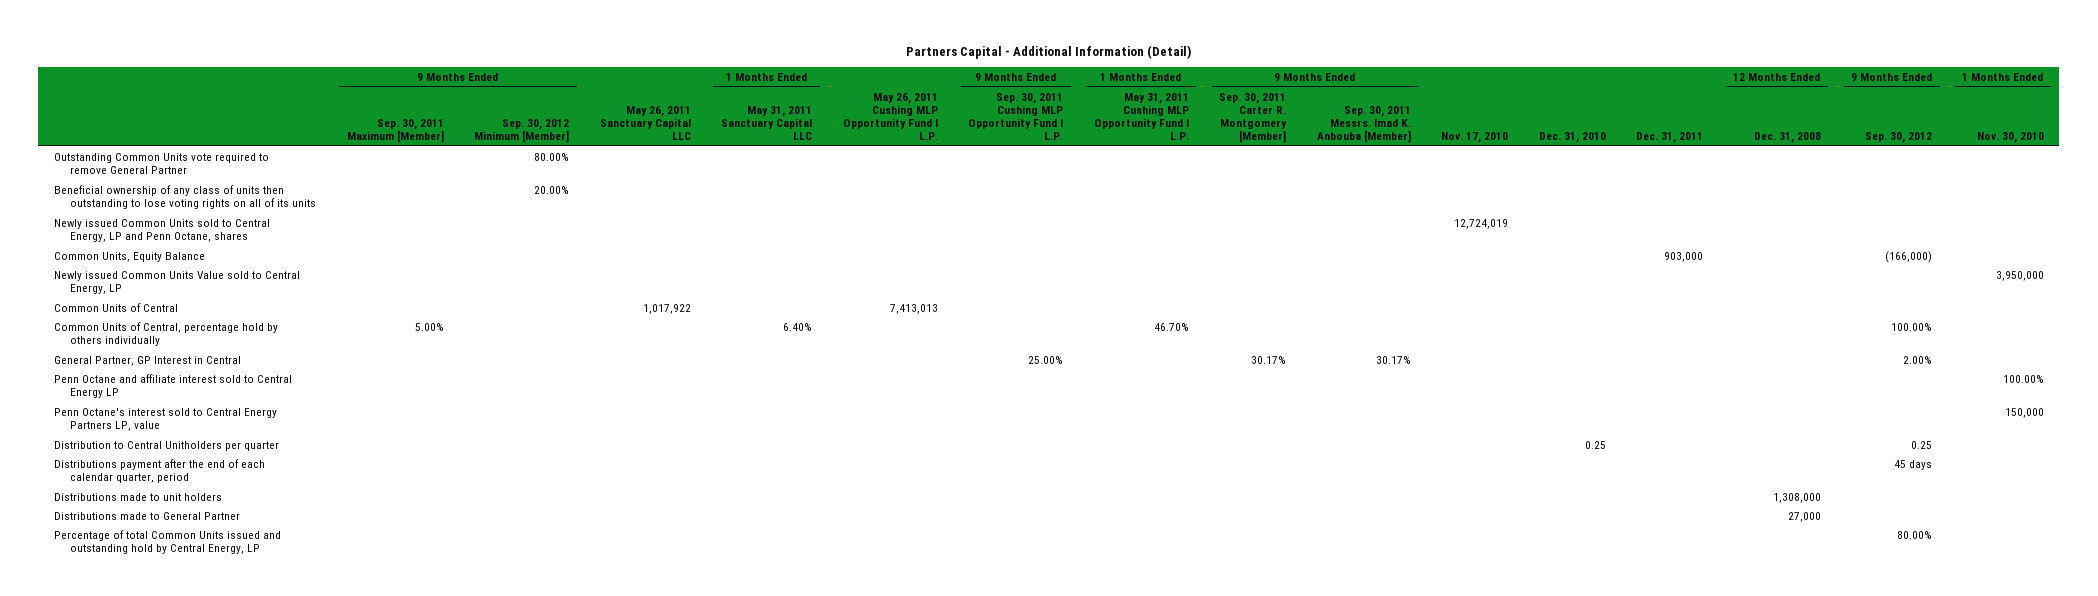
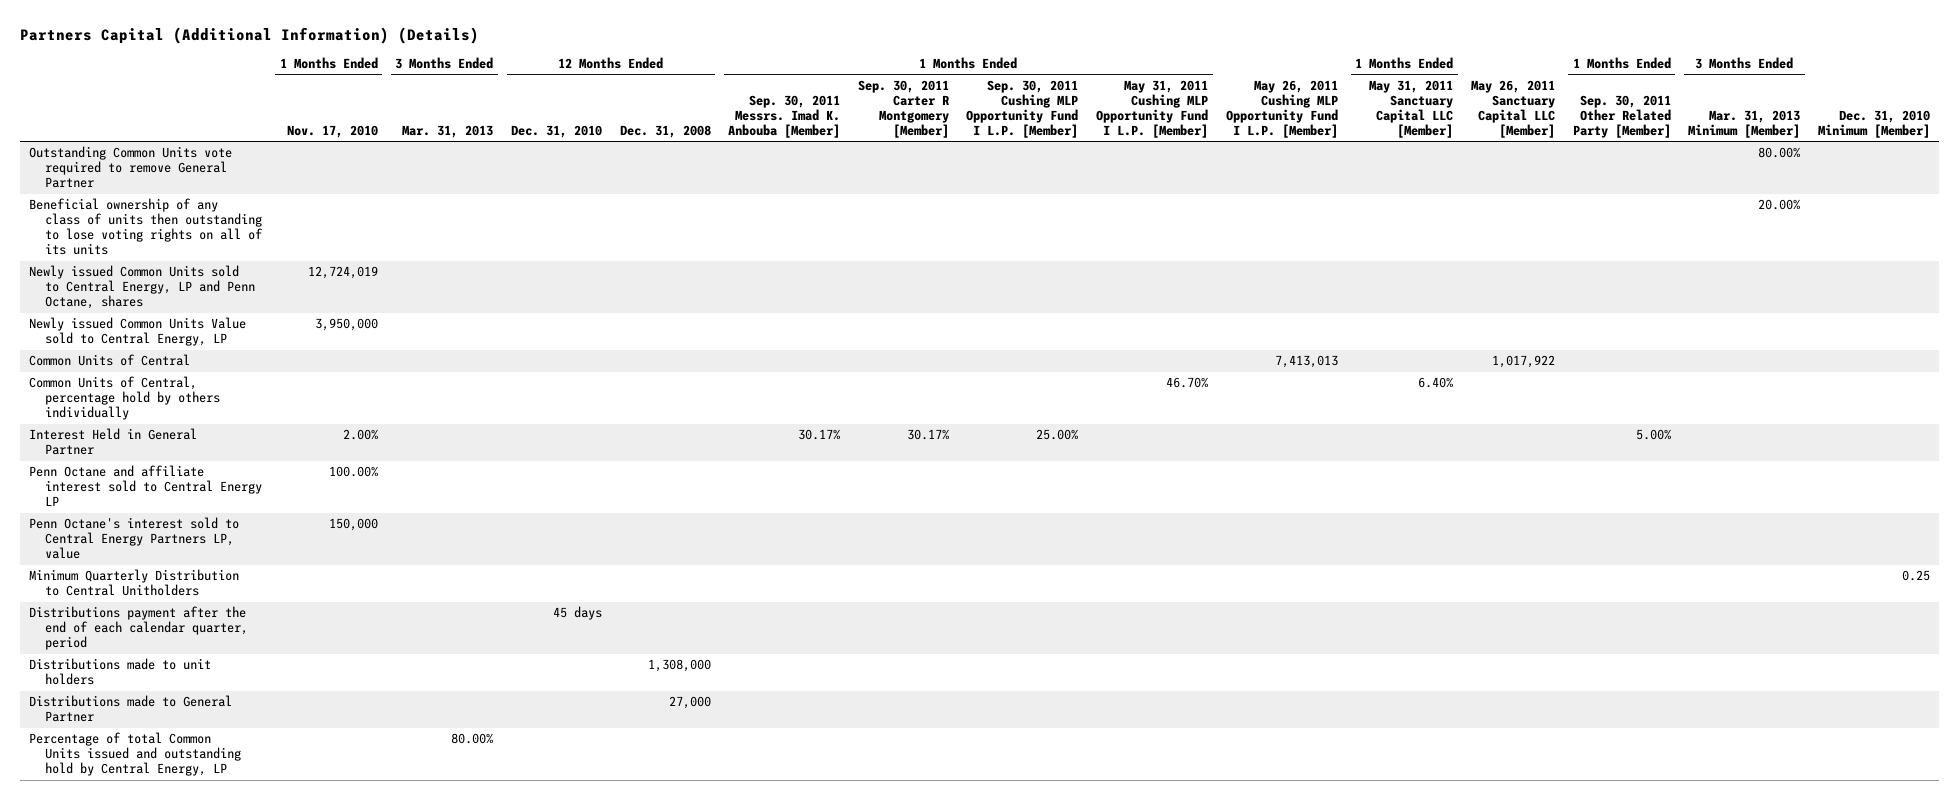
- Partners Capital - Additional Information (Detail)
+ Partners Capital (Additional Information) (Details)
- | 9 Months Ended Sep. 30, 2011 Maximum [Member] | 9 Months Ended Sep. 30, 2012 Minimum [Member] | May 26, 2011 Sanctuary Capital LLC | 1 Months Ended May 31, 2011 Sanctuary Capital LLC | May 26, 2011 Cushing MLP Opportunity Fund I L.P. | 9 Months Ended Sep. 30, 2011 Cushing MLP Opportunity Fund I L.P. | 1 Months Ended May 31, 2011 Cushing MLP Opportunity Fund I L.P. | 9 Months Ended Sep. 30, 2011 Carter R. Montgomery [Member] | 9 Months Ended Sep. 30, 2011 Messrs. Imad K. Anbouba [Member] | Nov. 17, 2010 | Dec. 31, 2010 | Dec. 31, 2011 | 12 Months Ended Dec. 31, 2008 | 9 Months Ended Sep. 30, 2012 | 1 Months Ended Nov. 30, 2010
+ | 1 Months Ended Nov. 17, 2010 | 3 Months Ended Mar. 31, 2013 | 12 Months Ended Dec. 31, 2010 | 12 Months Ended Dec. 31, 2008 | 1 Months Ended Sep. 30, 2011 Messrs. Imad K. Anbouba [Member] | 1 Months Ended Sep. 30, 2011 Carter R Montgomery [Member] | 1 Months Ended Sep. 30, 2011 Cushing MLP Opportunity Fund I L.P. [Member] | 1 Months Ended May 31, 2011 Cushing MLP Opportunity Fund I L.P. [Member] | May 26, 2011 Cushing MLP Opportunity Fund I L.P. [Member] | 1 Months Ended May 31, 2011 Sanctuary Capital LLC [Member] | May 26, 2011 Sanctuary Capital LLC [Member] | 1 Months Ended Sep. 30, 2011 Other Related Party [Member] | 3 Months Ended Mar. 31, 2013 Minimum [Member] | Dec. 31, 2010 Minimum [Member]
- Common Units, Equity Balance | | | | | | | | | | | | 903,000 | | (166,000) |
- General Partner, GP Interest in Central | | | | | | 25.00% | | 30.17% | 30.17% | | | | | 2.00% |
+ Interest Held in General Partner | 2.00% | | | | 30.17% | 30.17% | 25.00% | | | | | 5.00% | |
- Distribution to Central Unitholders per quarter | | | | | | | | | | | 0.25 | | | 0.25 |
+ Minimum Quarterly Distribution to Central Unitholders | | | | | | | | | | | | | | 0.25

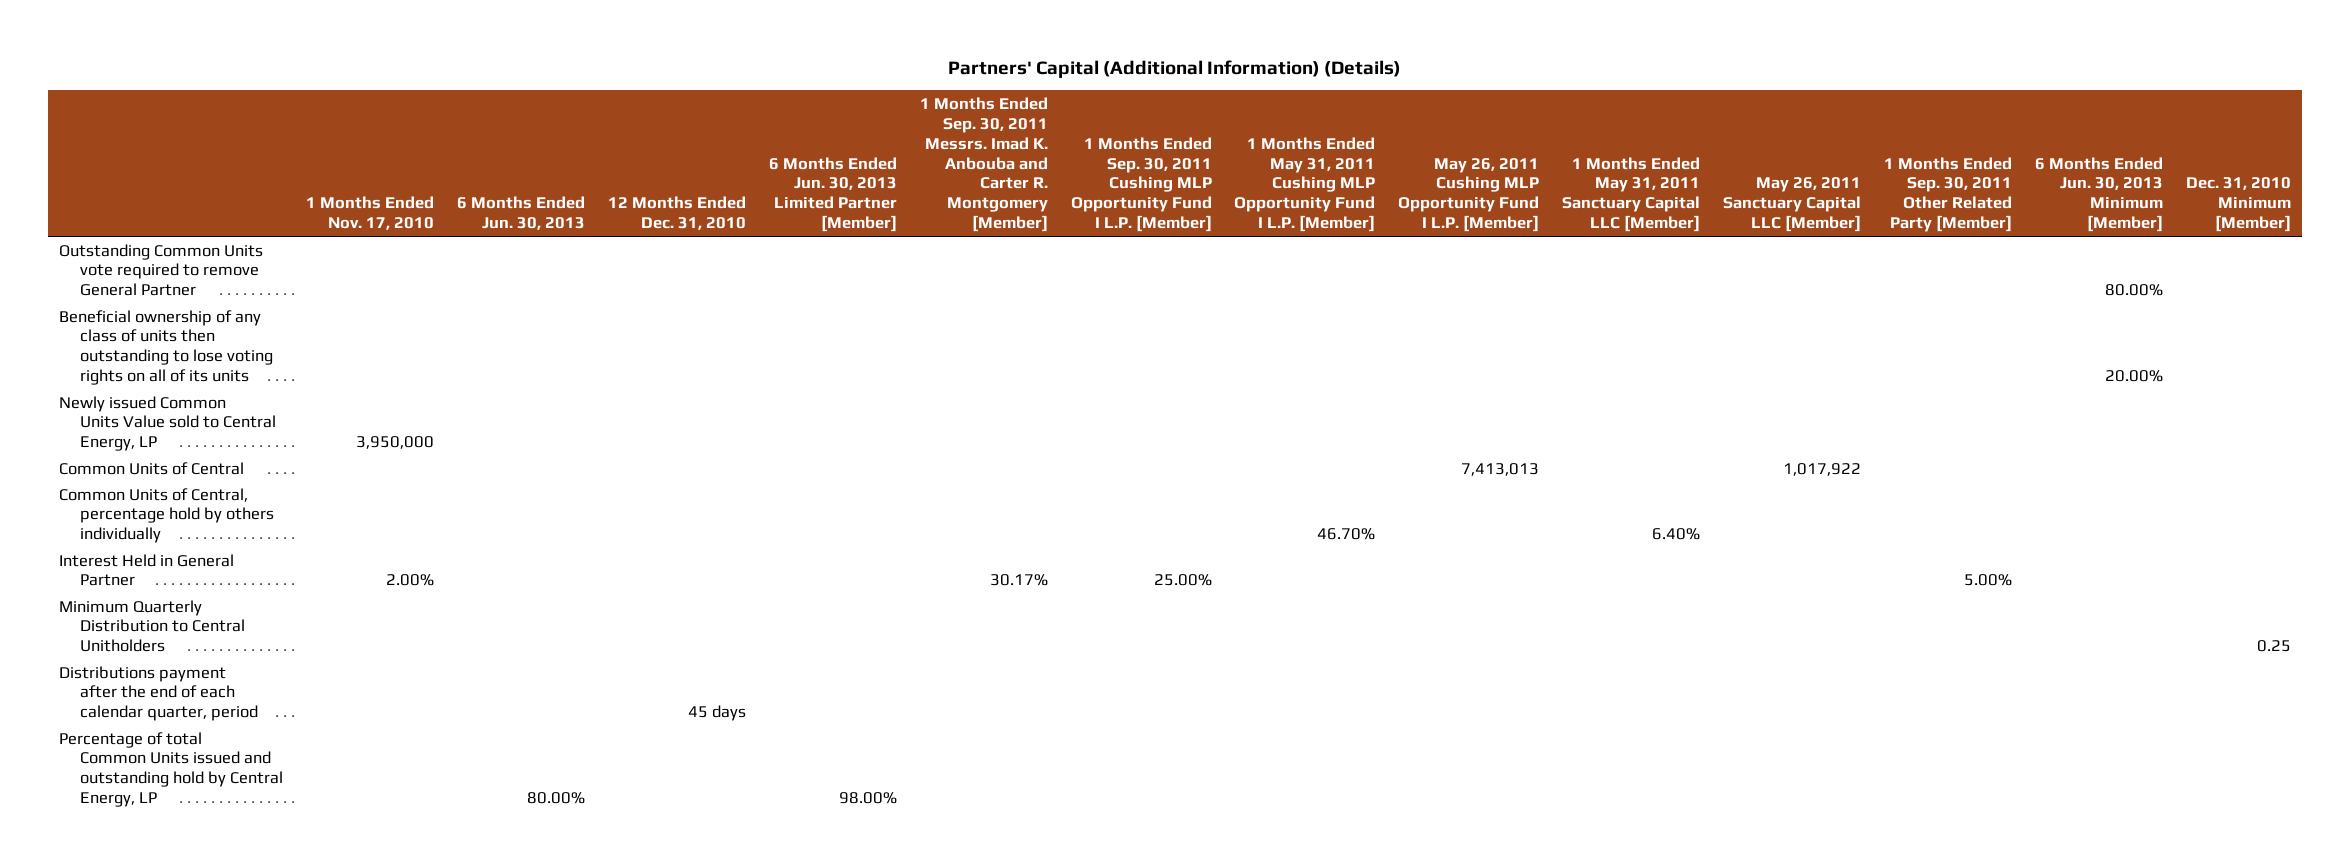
- Partners Capital (Additional Information) (Details)
+ Partners' Capital (Additional Information) (Details)
- | 1 Months Ended Nov. 17, 2010 | 3 Months Ended Mar. 31, 2013 | 12 Months Ended Dec. 31, 2010 | 12 Months Ended Dec. 31, 2008 | 1 Months Ended Sep. 30, 2011 Messrs. Imad K. Anbouba [Member] | 1 Months Ended Sep. 30, 2011 Carter R Montgomery [Member] | 1 Months Ended Sep. 30, 2011 Cushing MLP Opportunity Fund I L.P. [Member] | 1 Months Ended May 31, 2011 Cushing MLP Opportunity Fund I L.P. [Member] | May 26, 2011 Cushing MLP Opportunity Fund I L.P. [Member] | 1 Months Ended May 31, 2011 Sanctuary Capital LLC [Member] | May 26, 2011 Sanctuary Capital LLC [Member] | 1 Months Ended Sep. 30, 2011 Other Related Party [Member] | 3 Months Ended Mar. 31, 2013 Minimum [Member] | Dec. 31, 2010 Minimum [Member]
+ | 1 Months Ended Nov. 17, 2010 | 6 Months Ended Jun. 30, 2013 | 12 Months Ended Dec. 31, 2010 | 6 Months Ended Jun. 30, 2013 Limited Partner [Member] | 1 Months Ended Sep. 30, 2011 Messrs. Imad K. Anbouba and Carter R. Montgomery [Member] | 1 Months Ended Sep. 30, 2011 Cushing MLP Opportunity Fund I L.P. [Member] | 1 Months Ended May 31, 2011 Cushing MLP Opportunity Fund I L.P. [Member] | May 26, 2011 Cushing MLP Opportunity Fund I L.P. [Member] | 1 Months Ended May 31, 2011 Sanctuary Capital LLC [Member] | May 26, 2011 Sanctuary Capital LLC [Member] | 1 Months Ended Sep. 30, 2011 Other Related Party [Member] | 6 Months Ended Jun. 30, 2013 Minimum [Member] | Dec. 31, 2010 Minimum [Member]
- Newly issued Common Units sold to Central Energy, LP and Penn Octane, shares | 12,724,019 | | | | | | | | | | | | |
- Penn Octane and affiliate interest sold to Central Energy LP | 100.00% | | | | | | | | | | | | |
- Penn Octane's interest sold to Central Energy Partners LP, value | 150,000 | | | | | | | | | | | | |
- Distributions made to unit holders | | | | 1,308,000 | | | | | | | | | |
- Distributions made to General Partner | | | | 27,000 | | | | | | | | | |

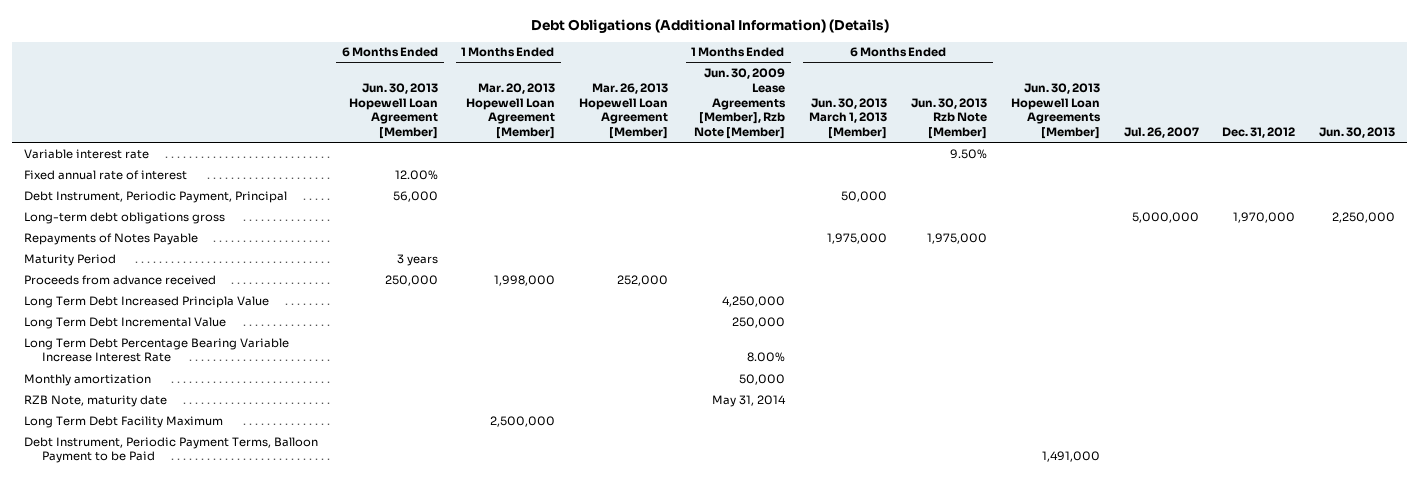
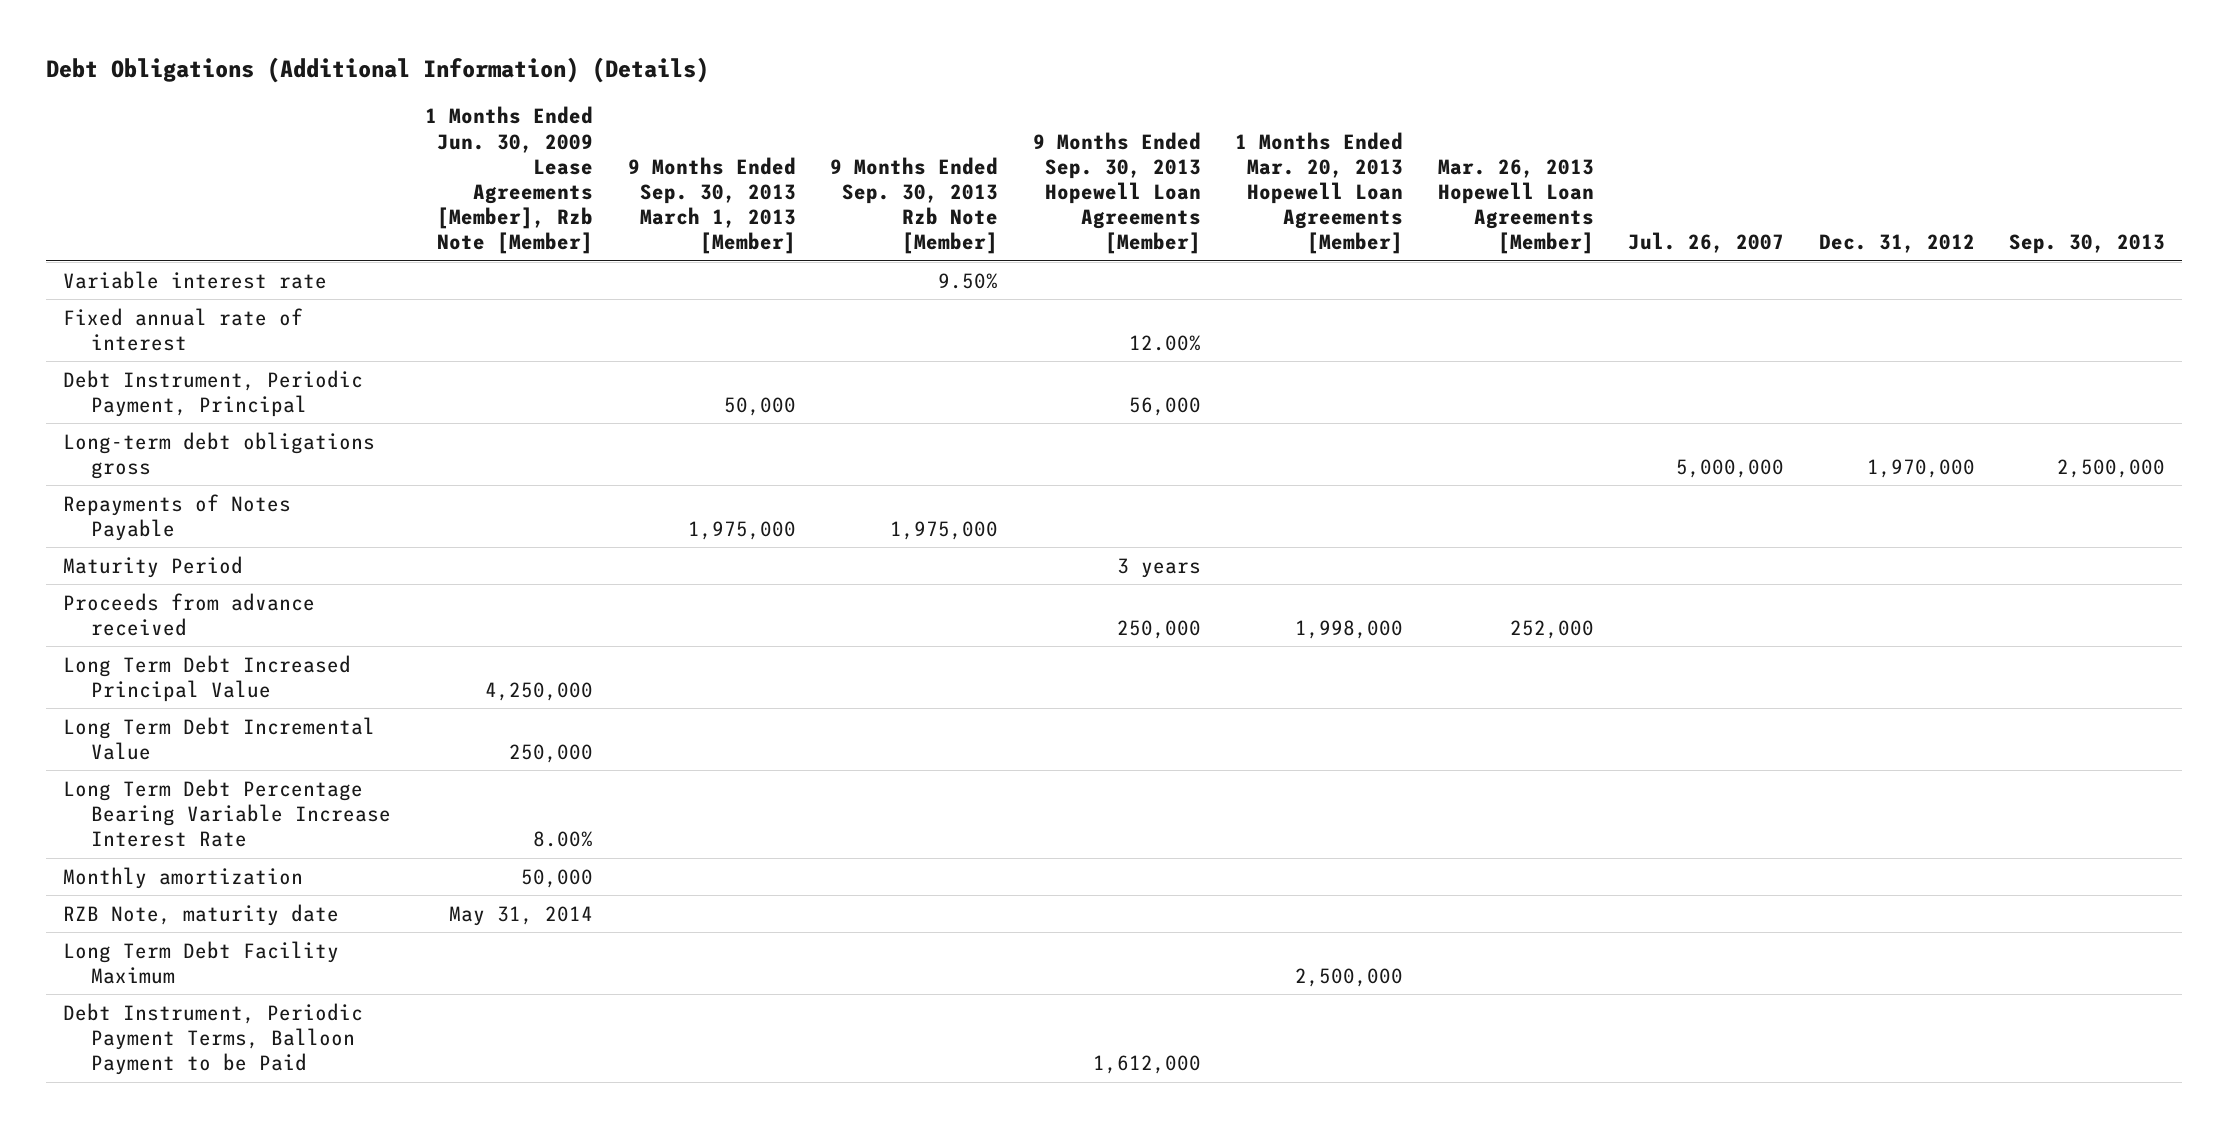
- | 6 Months Ended Jun. 30, 2013 Hopewell Loan Agreement [Member] | 1 Months Ended Mar. 20, 2013 Hopewell Loan Agreement [Member] | Mar. 26, 2013 Hopewell Loan Agreement [Member] | 1 Months Ended Jun. 30, 2009 Lease Agreements [Member], Rzb Note [Member] | 6 Months Ended Jun. 30, 2013 March 1, 2013 [Member] | 6 Months Ended Jun. 30, 2013 Rzb Note [Member] | Jun. 30, 2013 Hopewell Loan Agreements [Member] | Jul. 26, 2007 | Dec. 31, 2012 | Jun. 30, 2013
+ | 1 Months Ended Jun. 30, 2009 Lease Agreements [Member], Rzb Note [Member] | 9 Months Ended Sep. 30, 2013 March 1, 2013 [Member] | 9 Months Ended Sep. 30, 2013 Rzb Note [Member] | 9 Months Ended Sep. 30, 2013 Hopewell Loan Agreements [Member] | 1 Months Ended Mar. 20, 2013 Hopewell Loan Agreements [Member] | Mar. 26, 2013 Hopewell Loan Agreements [Member] | Jul. 26, 2007 | Dec. 31, 2012 | Sep. 30, 2013
- Long Term Debt Increased Principla Value | | | | 4,250,000 | | | | | |
+ Long Term Debt Increased Principal Value | 4,250,000 | | | | | | | |

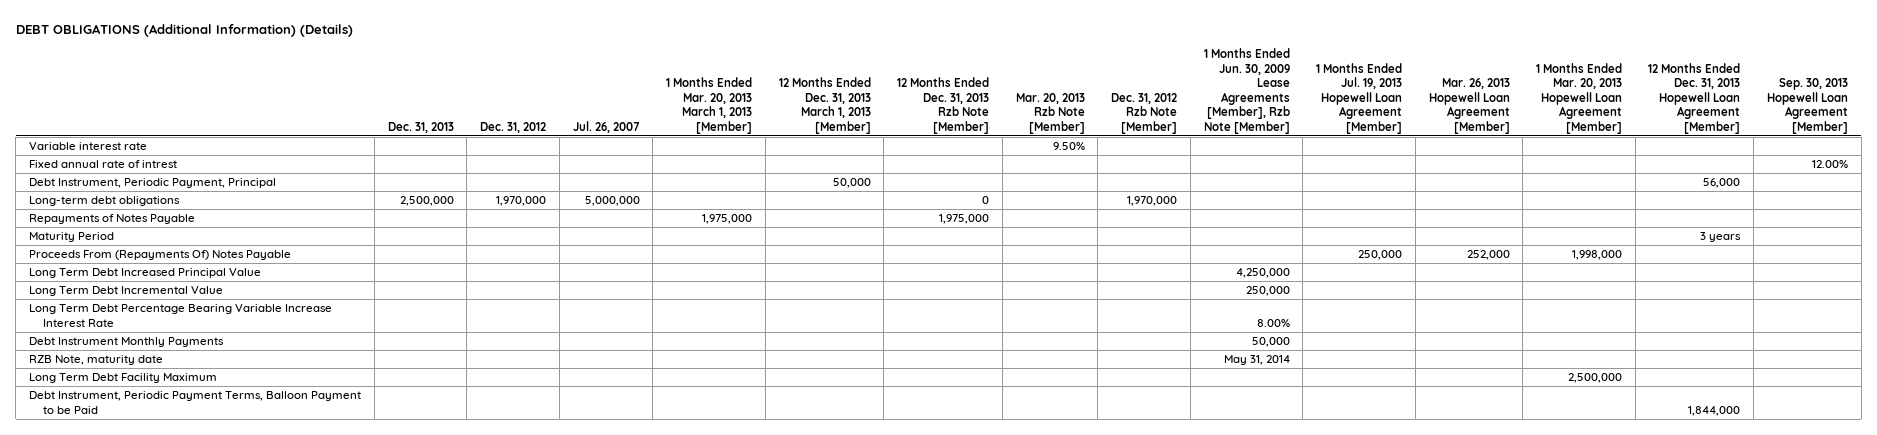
- Debt Obligations (Additional Information) (Details)
+ DEBT OBLIGATIONS (Additional Information) (Details)
- | 1 Months Ended Jun. 30, 2009 Lease Agreements [Member], Rzb Note [Member] | 9 Months Ended Sep. 30, 2013 March 1, 2013 [Member] | 9 Months Ended Sep. 30, 2013 Rzb Note [Member] | 9 Months Ended Sep. 30, 2013 Hopewell Loan Agreements [Member] | 1 Months Ended Mar. 20, 2013 Hopewell Loan Agreements [Member] | Mar. 26, 2013 Hopewell Loan Agreements [Member] | Jul. 26, 2007 | Dec. 31, 2012 | Sep. 30, 2013
+ | Dec. 31, 2013 | Dec. 31, 2012 | Jul. 26, 2007 | 1 Months Ended Mar. 20, 2013 March 1, 2013 [Member] | 12 Months Ended Dec. 31, 2013 March 1, 2013 [Member] | 12 Months Ended Dec. 31, 2013 Rzb Note [Member] | Mar. 20, 2013 Rzb Note [Member] | Dec. 31, 2012 Rzb Note [Member] | 1 Months Ended Jun. 30, 2009 Lease Agreements [Member], Rzb Note [Member] | 1 Months Ended Jul. 19, 2013 Hopewell Loan Agreement [Member] | Mar. 26, 2013 Hopewell Loan Agreement [Member] | 1 Months Ended Mar. 20, 2013 Hopewell Loan Agreement [Member] | 12 Months Ended Dec. 31, 2013 Hopewell Loan Agreement [Member] | Sep. 30, 2013 Hopewell Loan Agreement [Member]
- Fixed annual rate of interest | | | | 12.00% | | | | |
+ Fixed annual rate of intrest | | | | | | | | | | | | | | 12.00%
- Long-term debt obligations gross | | | | | | | 5,000,000 | 1,970,000 | 2,500,000
+ Long-term debt obligations | 2,500,000 | 1,970,000 | 5,000,000 | | | 0 | | 1,970,000 | | | | | |
- Proceeds from advance received | | | | 250,000 | 1,998,000 | 252,000 | | |
+ Proceeds From (Repayments Of) Notes Payable | | | | | | | | | | 250,000 | 252,000 | 1,998,000 | |
- Monthly amortization | 50,000 | | | | | | | |
+ Debt Instrument Monthly Payments | | | | | | | | | 50,000 | | | | |

